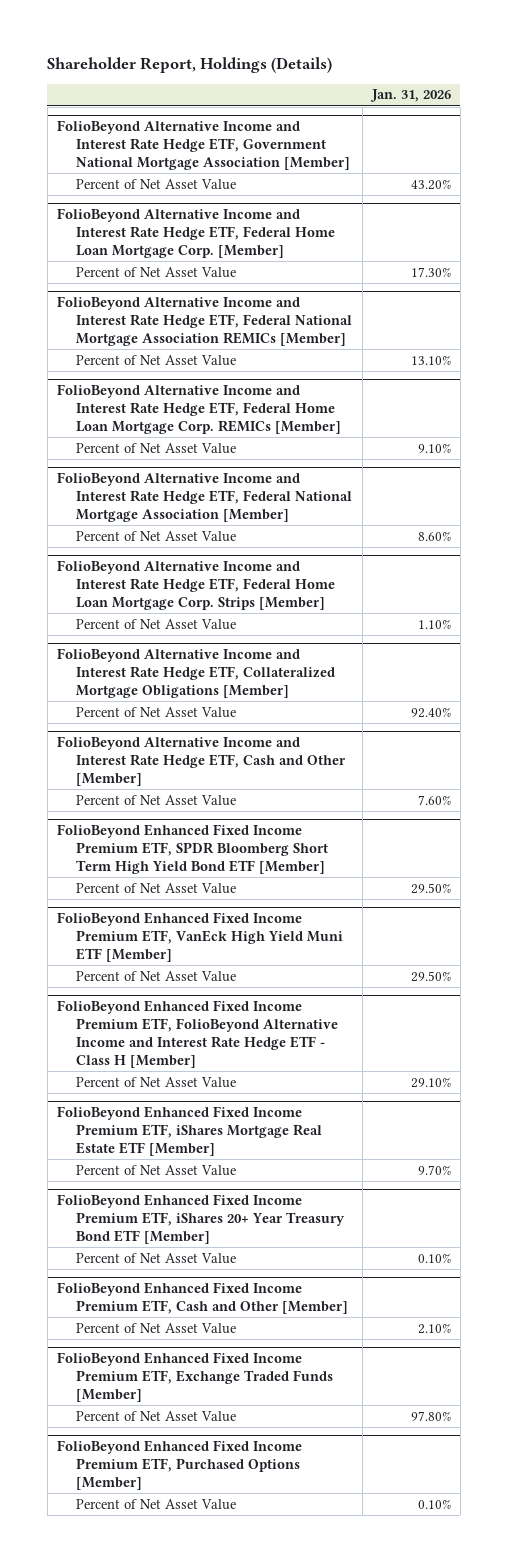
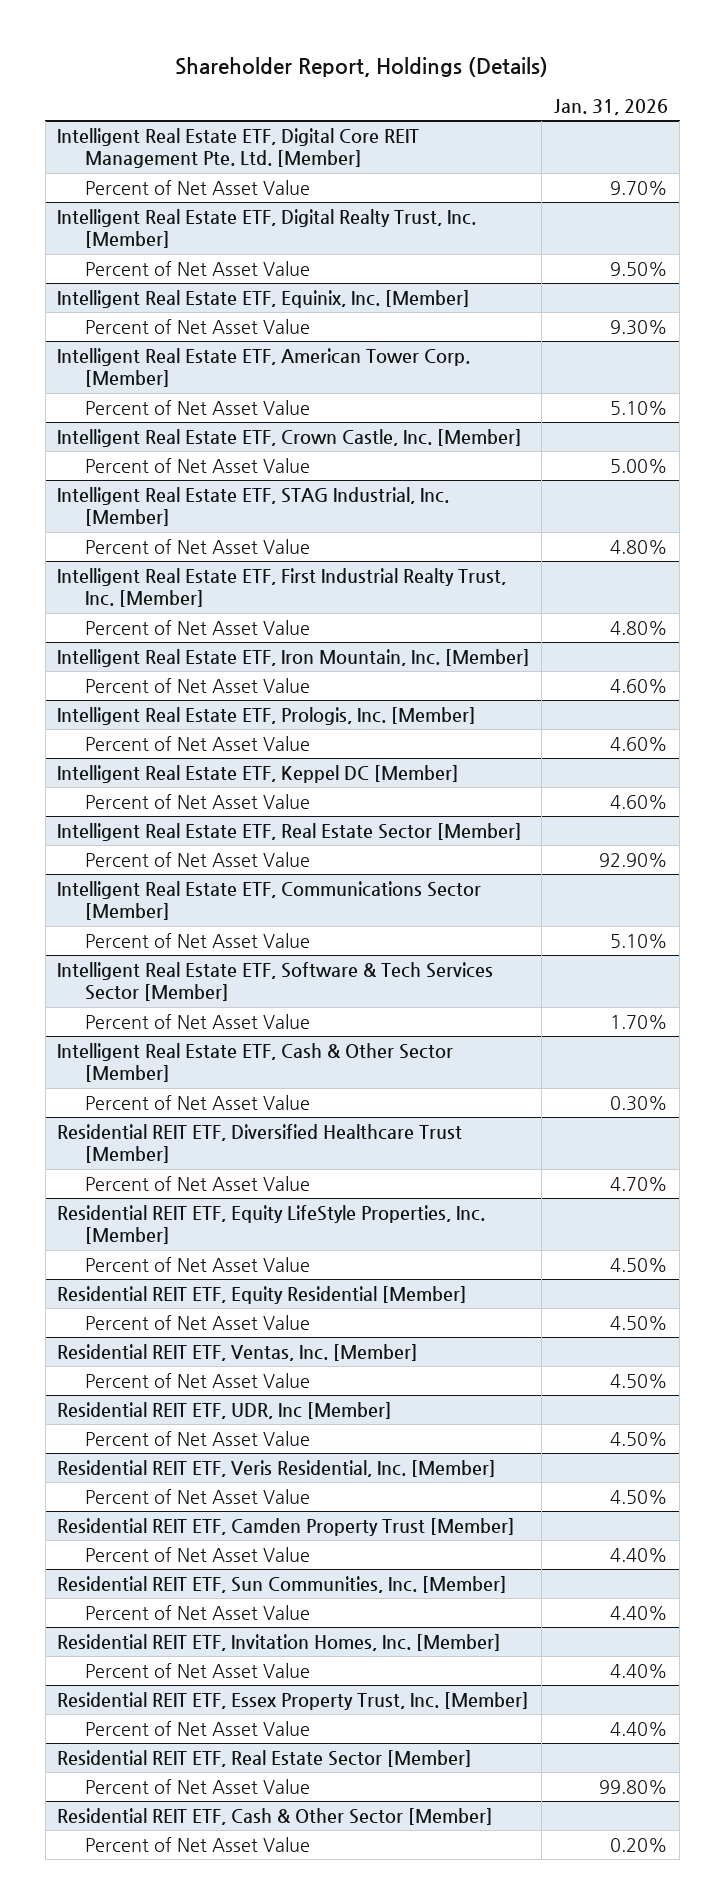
- FolioBeyond Alternative Income and Interest Rate Hedge ETF, Government National Mortgage Association [Member]
- Percent of Net Asset Value | 43.20%
- FolioBeyond Alternative Income and Interest Rate Hedge ETF, Federal Home Loan Mortgage Corp. [Member]
- Percent of Net Asset Value | 17.30%
- FolioBeyond Alternative Income and Interest Rate Hedge ETF, Federal National Mortgage Association REMICs [Member]
- Percent of Net Asset Value | 13.10%
- FolioBeyond Alternative Income and Interest Rate Hedge ETF, Federal Home Loan Mortgage Corp. REMICs [Member]
- Percent of Net Asset Value | 9.10%
- FolioBeyond Alternative Income and Interest Rate Hedge ETF, Federal National Mortgage Association [Member]
- Percent of Net Asset Value | 8.60%
- FolioBeyond Alternative Income and Interest Rate Hedge ETF, Federal Home Loan Mortgage Corp. Strips [Member]
- Percent of Net Asset Value | 1.10%
- FolioBeyond Alternative Income and Interest Rate Hedge ETF, Collateralized Mortgage Obligations [Member]
- Percent of Net Asset Value | 92.40%
- FolioBeyond Alternative Income and Interest Rate Hedge ETF, Cash and Other [Member]
- Percent of Net Asset Value | 7.60%
- FolioBeyond Enhanced Fixed Income Premium ETF, SPDR Bloomberg Short Term High Yield Bond ETF [Member]
- Percent of Net Asset Value | 29.50%
- FolioBeyond Enhanced Fixed Income Premium ETF, VanEck High Yield Muni ETF [Member]
- Percent of Net Asset Value | 29.50%
- FolioBeyond Enhanced Fixed Income Premium ETF, FolioBeyond Alternative Income and Interest Rate Hedge ETF - Class H [Member]
- Percent of Net Asset Value | 29.10%
- FolioBeyond Enhanced Fixed Income Premium ETF, iShares Mortgage Real Estate ETF [Member]
+ Intelligent Real Estate ETF, Digital Core REIT Management Pte. Ltd. [Member]
- FolioBeyond Enhanced Fixed Income Premium ETF, iShares 20+ Year Treasury Bond ETF [Member]
- Percent of Net Asset Value | 0.10%
- FolioBeyond Enhanced Fixed Income Premium ETF, Cash and Other [Member]
- Percent of Net Asset Value | 2.10%
- FolioBeyond Enhanced Fixed Income Premium ETF, Exchange Traded Funds [Member]
- Percent of Net Asset Value | 97.80%
- FolioBeyond Enhanced Fixed Income Premium ETF, Purchased Options [Member]
- Percent of Net Asset Value | 0.10%
+ Intelligent Real Estate ETF, Digital Realty Trust, Inc. [Member]
+ Percent of Net Asset Value | 9.50%
+ Intelligent Real Estate ETF, Equinix, Inc. [Member]
+ Percent of Net Asset Value | 9.30%
+ Intelligent Real Estate ETF, American Tower Corp. [Member]
+ Percent of Net Asset Value | 5.10%
+ Intelligent Real Estate ETF, Crown Castle, Inc. [Member]
+ Percent of Net Asset Value | 5.00%
+ Intelligent Real Estate ETF, STAG Industrial, Inc. [Member]
+ Percent of Net Asset Value | 4.80%
+ Intelligent Real Estate ETF, First Industrial Realty Trust, Inc. [Member]
+ Percent of Net Asset Value | 4.80%
+ Intelligent Real Estate ETF, Iron Mountain, Inc. [Member]
+ Percent of Net Asset Value | 4.60%
+ Intelligent Real Estate ETF, Prologis, Inc. [Member]
+ Percent of Net Asset Value | 4.60%
+ Intelligent Real Estate ETF, Keppel DC [Member]
+ Percent of Net Asset Value | 4.60%
+ Intelligent Real Estate ETF, Real Estate Sector [Member]
+ Percent of Net Asset Value | 92.90%
+ Intelligent Real Estate ETF, Communications Sector [Member]
+ Percent of Net Asset Value | 5.10%
+ Intelligent Real Estate ETF, Software & Tech Services Sector [Member]
+ Percent of Net Asset Value | 1.70%
+ Intelligent Real Estate ETF, Cash & Other Sector [Member]
+ Percent of Net Asset Value | 0.30%
+ Residential REIT ETF, Diversified Healthcare Trust [Member]
+ Percent of Net Asset Value | 4.70%
+ Residential REIT ETF, Equity LifeStyle Properties, Inc. [Member]
+ Percent of Net Asset Value | 4.50%
+ Residential REIT ETF, Equity Residential [Member]
+ Percent of Net Asset Value | 4.50%
+ Residential REIT ETF, Ventas, Inc. [Member]
+ Percent of Net Asset Value | 4.50%
+ Residential REIT ETF, UDR, Inc [Member]
+ Percent of Net Asset Value | 4.50%
+ Residential REIT ETF, Veris Residential, Inc. [Member]
+ Percent of Net Asset Value | 4.50%
+ Residential REIT ETF, Camden Property Trust [Member]
+ Percent of Net Asset Value | 4.40%
+ Residential REIT ETF, Sun Communities, Inc. [Member]
+ Percent of Net Asset Value | 4.40%
+ Residential REIT ETF, Invitation Homes, Inc. [Member]
+ Percent of Net Asset Value | 4.40%
+ Residential REIT ETF, Essex Property Trust, Inc. [Member]
+ Percent of Net Asset Value | 4.40%
+ Residential REIT ETF, Real Estate Sector [Member]
+ Percent of Net Asset Value | 99.80%
+ Residential REIT ETF, Cash & Other Sector [Member]
+ Percent of Net Asset Value | 0.20%

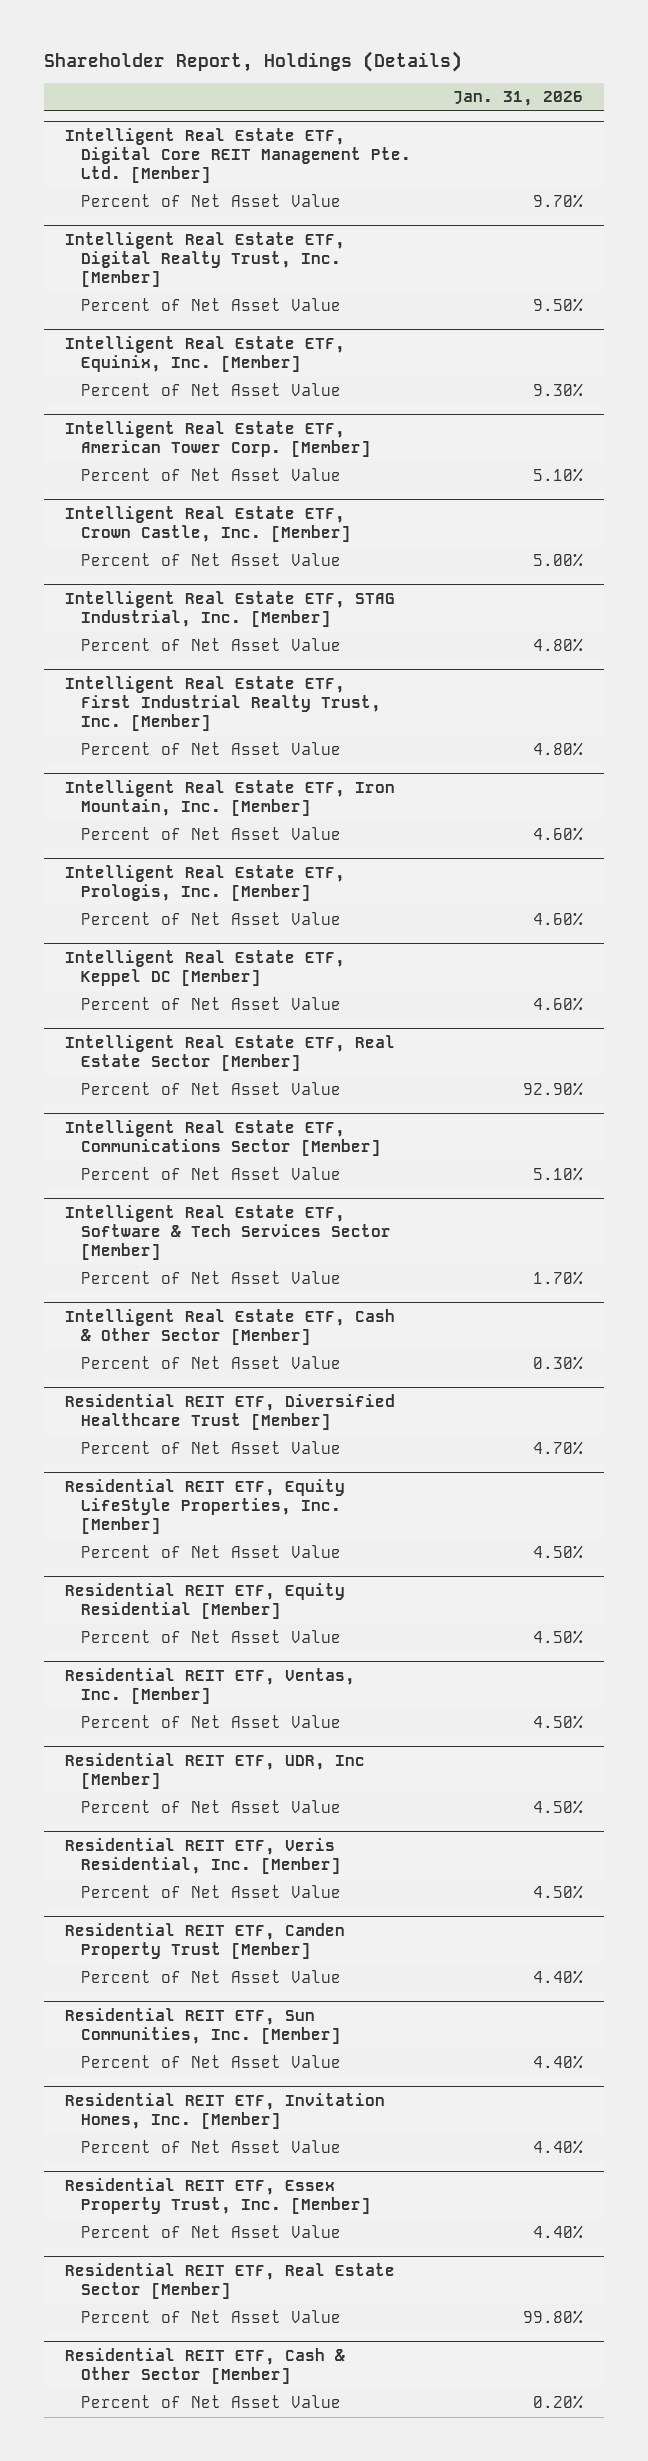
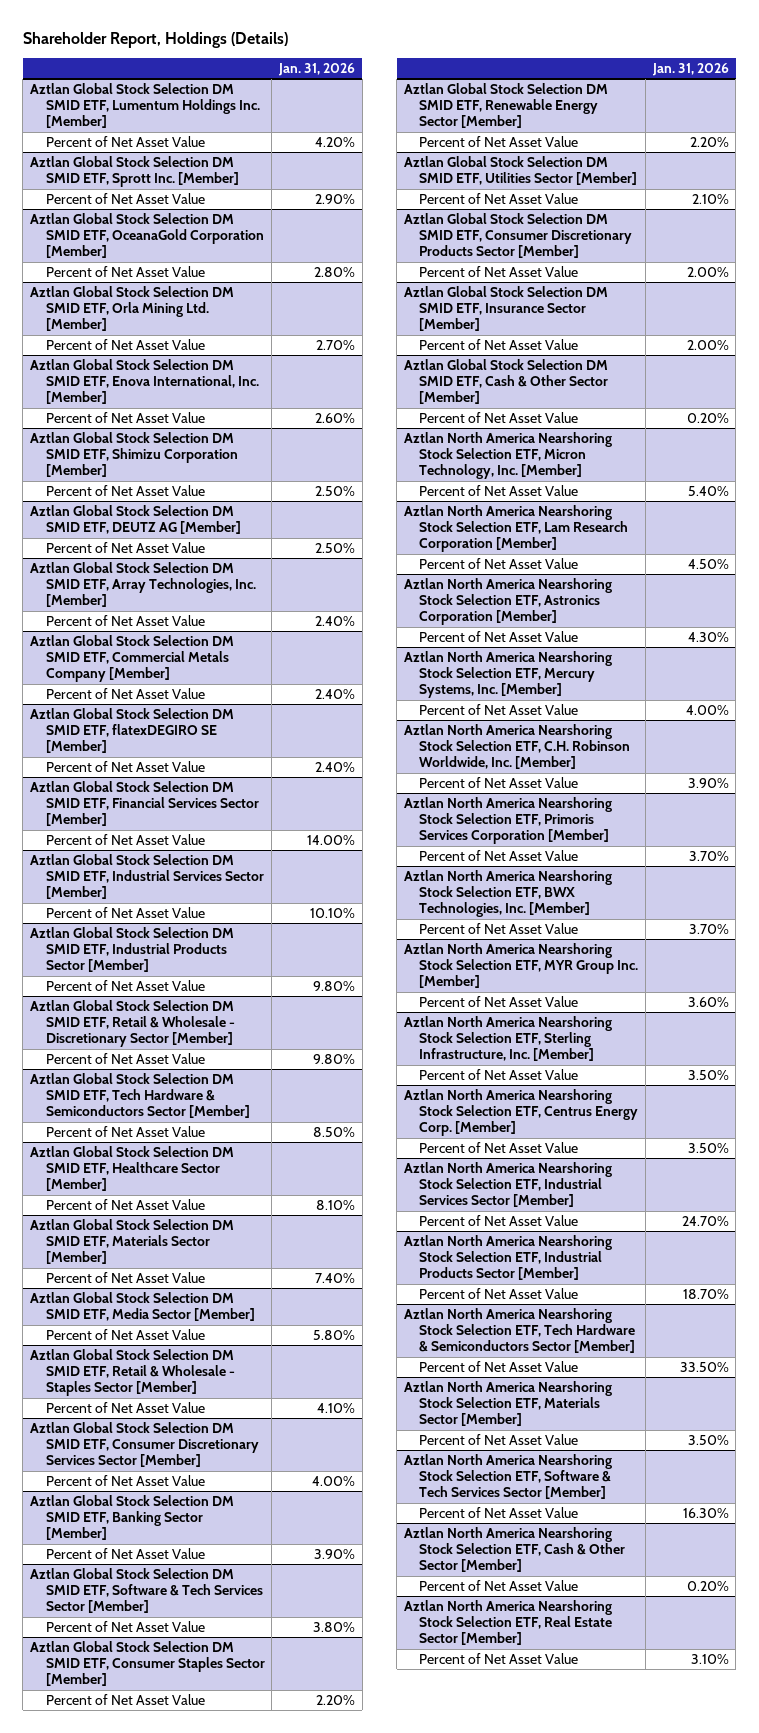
- Intelligent Real Estate ETF, Digital Core REIT Management Pte. Ltd. [Member]
- Percent of Net Asset Value | 9.70%
- Intelligent Real Estate ETF, Digital Realty Trust, Inc. [Member]
- Percent of Net Asset Value | 9.50%
- Intelligent Real Estate ETF, Equinix, Inc. [Member]
- Percent of Net Asset Value | 9.30%
- Intelligent Real Estate ETF, American Tower Corp. [Member]
- Percent of Net Asset Value | 5.10%
- Intelligent Real Estate ETF, Crown Castle, Inc. [Member]
- Percent of Net Asset Value | 5.00%
- Intelligent Real Estate ETF, STAG Industrial, Inc. [Member]
- Percent of Net Asset Value | 4.80%
- Intelligent Real Estate ETF, First Industrial Realty Trust, Inc. [Member]
- Percent of Net Asset Value | 4.80%
- Intelligent Real Estate ETF, Iron Mountain, Inc. [Member]
- Percent of Net Asset Value | 4.60%
- Intelligent Real Estate ETF, Prologis, Inc. [Member]
- Percent of Net Asset Value | 4.60%
- Intelligent Real Estate ETF, Keppel DC [Member]
- Percent of Net Asset Value | 4.60%
- Intelligent Real Estate ETF, Real Estate Sector [Member]
- Percent of Net Asset Value | 92.90%
- Intelligent Real Estate ETF, Communications Sector [Member]
- Percent of Net Asset Value | 5.10%
- Intelligent Real Estate ETF, Software & Tech Services Sector [Member]
- Percent of Net Asset Value | 1.70%
- Intelligent Real Estate ETF, Cash & Other Sector [Member]
- Percent of Net Asset Value | 0.30%
- Residential REIT ETF, Diversified Healthcare Trust [Member]
- Percent of Net Asset Value | 4.70%
- Residential REIT ETF, Equity LifeStyle Properties, Inc. [Member]
- Percent of Net Asset Value | 4.50%
- Residential REIT ETF, Equity Residential [Member]
- Percent of Net Asset Value | 4.50%
- Residential REIT ETF, Ventas, Inc. [Member]
- Percent of Net Asset Value | 4.50%
- Residential REIT ETF, UDR, Inc [Member]
- Percent of Net Asset Value | 4.50%
- Residential REIT ETF, Veris Residential, Inc. [Member]
+ Aztlan Global Stock Selection DM SMID ETF, Lumentum Holdings Inc. [Member]
+ Percent of Net Asset Value | 4.20%
+ Aztlan Global Stock Selection DM SMID ETF, Sprott Inc. [Member]
+ Percent of Net Asset Value | 2.90%
+ Aztlan Global Stock Selection DM SMID ETF, OceanaGold Corporation [Member]
+ Percent of Net Asset Value | 2.80%
+ Aztlan Global Stock Selection DM SMID ETF, Orla Mining Ltd. [Member]
+ Percent of Net Asset Value | 2.70%
+ Aztlan Global Stock Selection DM SMID ETF, Enova International, Inc. [Member]
+ Percent of Net Asset Value | 2.60%
+ Aztlan Global Stock Selection DM SMID ETF, Shimizu Corporation [Member]
+ Percent of Net Asset Value | 2.50%
+ Aztlan Global Stock Selection DM SMID ETF, DEUTZ AG [Member]
+ Percent of Net Asset Value | 2.50%
+ Aztlan Global Stock Selection DM SMID ETF, Array Technologies, Inc. [Member]
+ Percent of Net Asset Value | 2.40%
+ Aztlan Global Stock Selection DM SMID ETF, Commercial Metals Company [Member]
+ Percent of Net Asset Value | 2.40%
+ Aztlan Global Stock Selection DM SMID ETF, flatexDEGIRO SE [Member]
+ Percent of Net Asset Value | 2.40%
+ Aztlan Global Stock Selection DM SMID ETF, Financial Services Sector [Member]
+ Percent of Net Asset Value | 14.00%
+ Aztlan Global Stock Selection DM SMID ETF, Industrial Services Sector [Member]
+ Percent of Net Asset Value | 10.10%
+ Aztlan Global Stock Selection DM SMID ETF, Industrial Products Sector [Member]
+ Percent of Net Asset Value | 9.80%
+ Aztlan Global Stock Selection DM SMID ETF, Retail & Wholesale - Discretionary Sector [Member]
+ Percent of Net Asset Value | 9.80%
+ Aztlan Global Stock Selection DM SMID ETF, Tech Hardware & Semiconductors Sector [Member]
+ Percent of Net Asset Value | 8.50%
+ Aztlan Global Stock Selection DM SMID ETF, Healthcare Sector [Member]
+ Percent of Net Asset Value | 8.10%
+ Aztlan Global Stock Selection DM SMID ETF, Materials Sector [Member]
+ Percent of Net Asset Value | 7.40%
+ Aztlan Global Stock Selection DM SMID ETF, Media Sector [Member]
+ Percent of Net Asset Value | 5.80%
+ Aztlan Global Stock Selection DM SMID ETF, Retail & Wholesale - Staples Sector [Member]
+ Percent of Net Asset Value | 4.10%
+ Aztlan Global Stock Selection DM SMID ETF, Consumer Discretionary Services Sector [Member]
+ Percent of Net Asset Value | 4.00%
+ Aztlan Global Stock Selection DM SMID ETF, Banking Sector [Member]
+ Percent of Net Asset Value | 3.90%
+ Aztlan Global Stock Selection DM SMID ETF, Software & Tech Services Sector [Member]
+ Percent of Net Asset Value | 3.80%
+ Aztlan Global Stock Selection DM SMID ETF, Consumer Staples Sector [Member]
+ Percent of Net Asset Value | 2.20%
+ Aztlan Global Stock Selection DM SMID ETF, Renewable Energy Sector [Member]
+ Percent of Net Asset Value | 2.20%
+ Aztlan Global Stock Selection DM SMID ETF, Utilities Sector [Member]
+ Percent of Net Asset Value | 2.10%
+ Aztlan Global Stock Selection DM SMID ETF, Consumer Discretionary Products Sector [Member]
+ Percent of Net Asset Value | 2.00%
+ Aztlan Global Stock Selection DM SMID ETF, Insurance Sector [Member]
+ Percent of Net Asset Value | 2.00%
+ Aztlan Global Stock Selection DM SMID ETF, Cash & Other Sector [Member]
+ Percent of Net Asset Value | 0.20%
+ Aztlan North America Nearshoring Stock Selection ETF, Micron Technology, Inc. [Member]
+ Percent of Net Asset Value | 5.40%
+ Aztlan North America Nearshoring Stock Selection ETF, Lam Research Corporation [Member]
- Residential REIT ETF, Camden Property Trust [Member]
- Percent of Net Asset Value | 4.40%
- Residential REIT ETF, Sun Communities, Inc. [Member]
- Percent of Net Asset Value | 4.40%
- Residential REIT ETF, Invitation Homes, Inc. [Member]
- Percent of Net Asset Value | 4.40%
- Residential REIT ETF, Essex Property Trust, Inc. [Member]
- Percent of Net Asset Value | 4.40%
- Residential REIT ETF, Real Estate Sector [Member]
- Percent of Net Asset Value | 99.80%
- Residential REIT ETF, Cash & Other Sector [Member]
+ Aztlan North America Nearshoring Stock Selection ETF, Astronics Corporation [Member]
+ Percent of Net Asset Value | 4.30%
+ Aztlan North America Nearshoring Stock Selection ETF, Mercury Systems, Inc. [Member]
+ Percent of Net Asset Value | 4.00%
+ Aztlan North America Nearshoring Stock Selection ETF, C.H. Robinson Worldwide, Inc. [Member]
+ Percent of Net Asset Value | 3.90%
+ Aztlan North America Nearshoring Stock Selection ETF, Primoris Services Corporation [Member]
+ Percent of Net Asset Value | 3.70%
+ Aztlan North America Nearshoring Stock Selection ETF, BWX Technologies, Inc. [Member]
+ Percent of Net Asset Value | 3.70%
+ Aztlan North America Nearshoring Stock Selection ETF, MYR Group Inc. [Member]
+ Percent of Net Asset Value | 3.60%
+ Aztlan North America Nearshoring Stock Selection ETF, Sterling Infrastructure, Inc. [Member]
+ Percent of Net Asset Value | 3.50%
+ Aztlan North America Nearshoring Stock Selection ETF, Centrus Energy Corp. [Member]
+ Percent of Net Asset Value | 3.50%
+ Aztlan North America Nearshoring Stock Selection ETF, Industrial Services Sector [Member]
+ Percent of Net Asset Value | 24.70%
+ Aztlan North America Nearshoring Stock Selection ETF, Industrial Products Sector [Member]
+ Percent of Net Asset Value | 18.70%
+ Aztlan North America Nearshoring Stock Selection ETF, Tech Hardware & Semiconductors Sector [Member]
+ Percent of Net Asset Value | 33.50%
+ Aztlan North America Nearshoring Stock Selection ETF, Materials Sector [Member]
+ Percent of Net Asset Value | 3.50%
+ Aztlan North America Nearshoring Stock Selection ETF, Software & Tech Services Sector [Member]
+ Percent of Net Asset Value | 16.30%
+ Aztlan North America Nearshoring Stock Selection ETF, Cash & Other Sector [Member]
+ Aztlan North America Nearshoring Stock Selection ETF, Real Estate Sector [Member]
+ Percent of Net Asset Value | 3.10%

